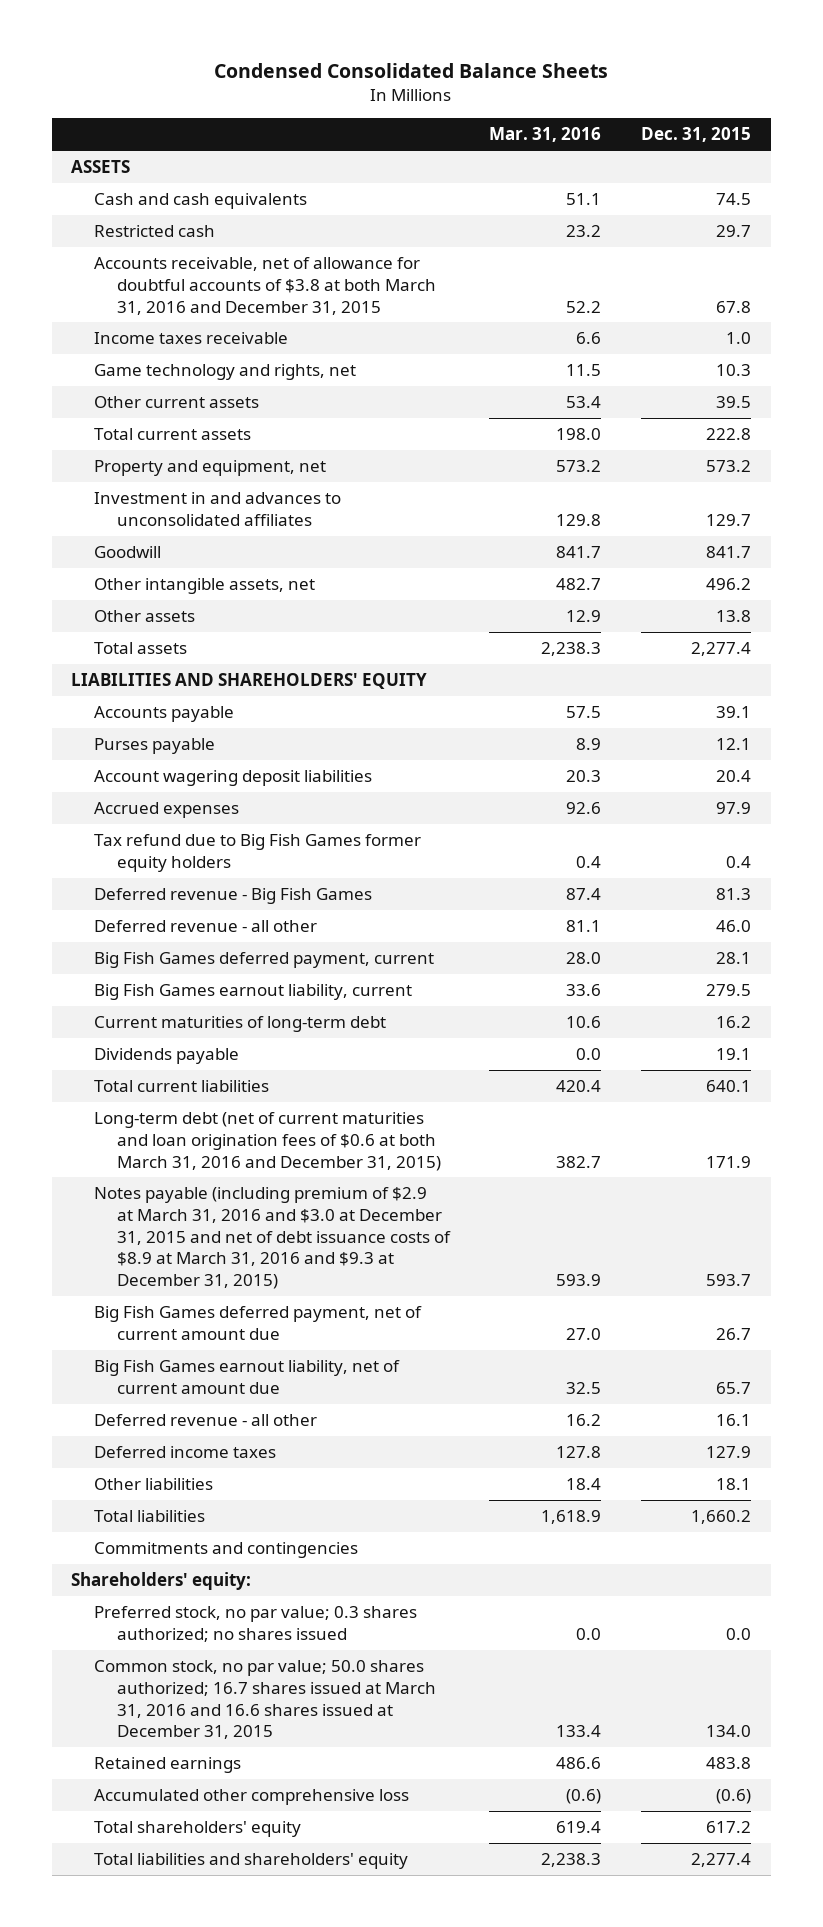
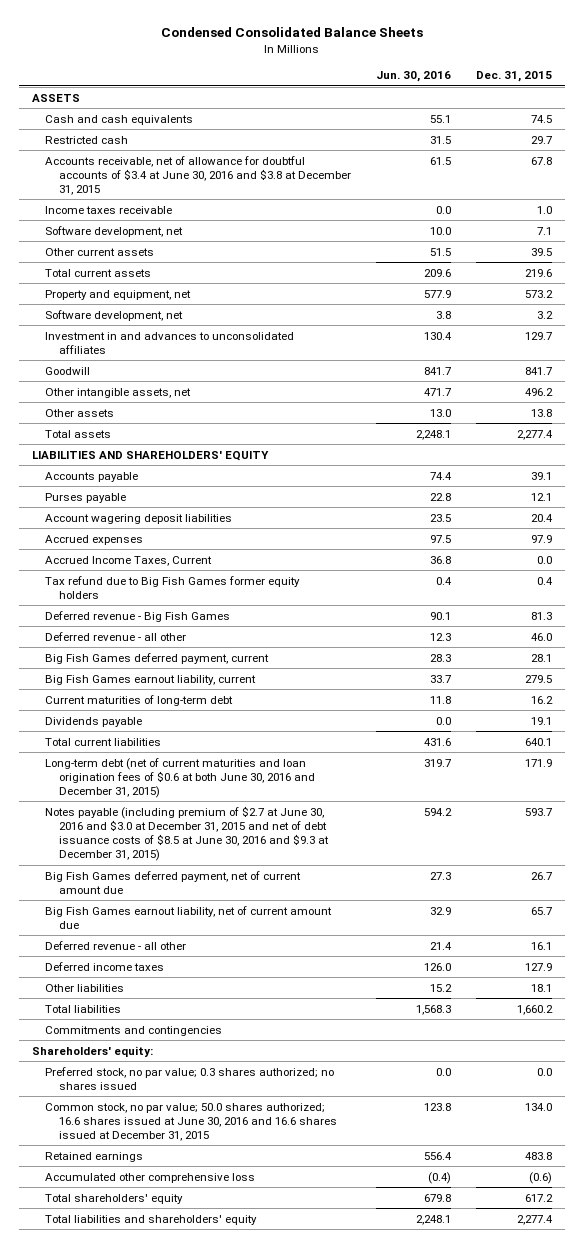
- | Mar. 31, 2016 | Dec. 31, 2015
+ | Jun. 30, 2016 | Dec. 31, 2015
- Accounts receivable, net of allowance for doubtful accounts of $3.8 at both March 31, 2016 and December 31, 2015 | 52.2 | 67.8
+ Accounts receivable, net of allowance for doubtful accounts of $3.4 at June 30, 2016 and $3.8 at December 31, 2015 | 61.5 | 67.8
- Game technology and rights, net | 11.5 | 10.3
+ Software development, net | 10.0 | 7.1
- Total current assets | 198.0 | 222.8
+ Total current assets | 209.6 | 219.6
+ Software development, net | 3.8 | 3.2
+ Accrued Income Taxes, Current | 36.8 | 0.0
- Long-term debt (net of current maturities and loan origination fees of $0.6 at both March 31, 2016 and December 31, 2015) | 382.7 | 171.9
- Notes payable (including premium of $2.9 at March 31, 2016 and $3.0 at December 31, 2015 and net of debt issuance costs of $8.9 at March 31, 2016 and $9.3 at December 31, 2015) | 593.9 | 593.7
+ Long-term debt (net of current maturities and loan origination fees of $0.6 at both June 30, 2016 and December 31, 2015) | 319.7 | 171.9
+ Notes payable (including premium of $2.7 at June 30, 2016 and $3.0 at December 31, 2015 and net of debt issuance costs of $8.5 at June 30, 2016 and $9.3 at December 31, 2015) | 594.2 | 593.7
- Common stock, no par value; 50.0 shares authorized; 16.7 shares issued at March 31, 2016 and 16.6 shares issued at December 31, 2015 | 133.4 | 134.0
+ Common stock, no par value; 50.0 shares authorized; 16.6 shares issued at June 30, 2016 and 16.6 shares issued at December 31, 2015 | 123.8 | 134.0

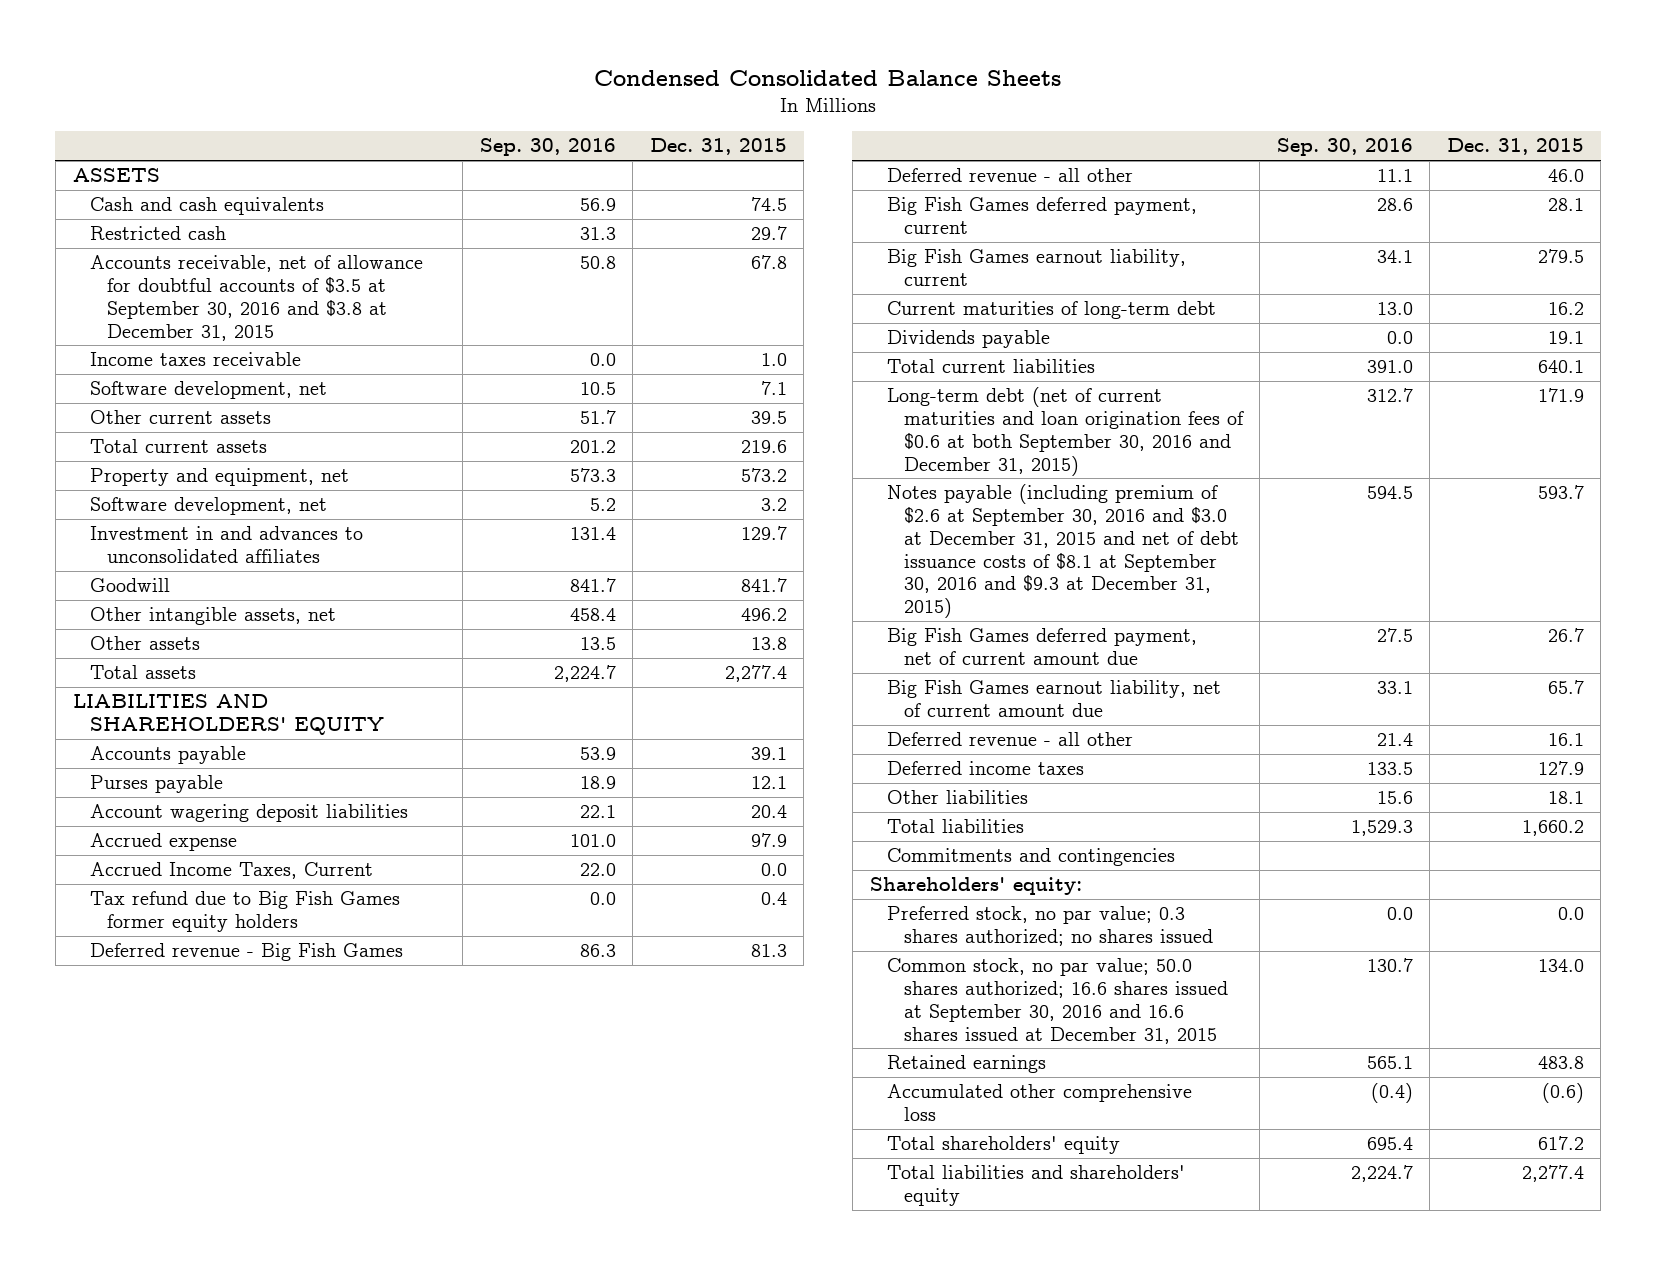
- | Jun. 30, 2016 | Dec. 31, 2015
+ | Sep. 30, 2016 | Dec. 31, 2015
- Accounts receivable, net of allowance for doubtful accounts of $3.4 at June 30, 2016 and $3.8 at December 31, 2015 | 61.5 | 67.8
+ Accounts receivable, net of allowance for doubtful accounts of $3.5 at September 30, 2016 and $3.8 at December 31, 2015 | 50.8 | 67.8
- Accrued expenses | 97.5 | 97.9
+ Accrued expense | 101.0 | 97.9
- Long-term debt (net of current maturities and loan origination fees of $0.6 at both June 30, 2016 and December 31, 2015) | 319.7 | 171.9
- Notes payable (including premium of $2.7 at June 30, 2016 and $3.0 at December 31, 2015 and net of debt issuance costs of $8.5 at June 30, 2016 and $9.3 at December 31, 2015) | 594.2 | 593.7
+ Long-term debt (net of current maturities and loan origination fees of $0.6 at both September 30, 2016 and December 31, 2015) | 312.7 | 171.9
+ Notes payable (including premium of $2.6 at September 30, 2016 and $3.0 at December 31, 2015 and net of debt issuance costs of $8.1 at September 30, 2016 and $9.3 at December 31, 2015) | 594.5 | 593.7
- Common stock, no par value; 50.0 shares authorized; 16.6 shares issued at June 30, 2016 and 16.6 shares issued at December 31, 2015 | 123.8 | 134.0
+ Common stock, no par value; 50.0 shares authorized; 16.6 shares issued at September 30, 2016 and 16.6 shares issued at December 31, 2015 | 130.7 | 134.0

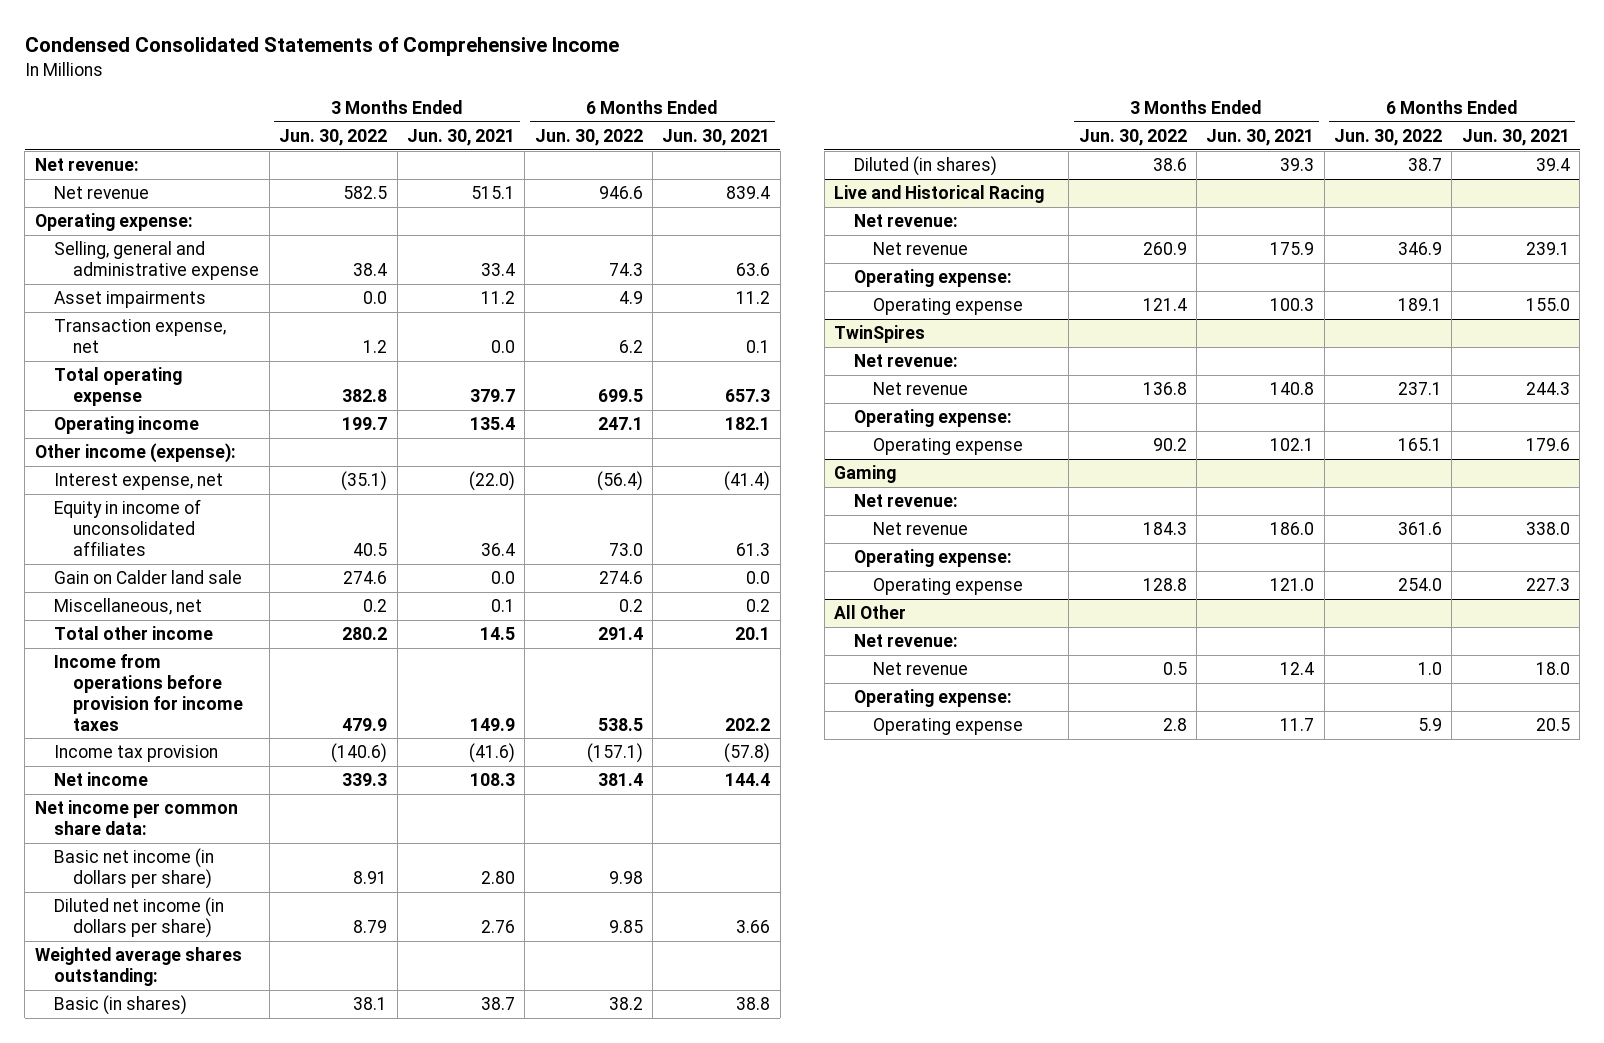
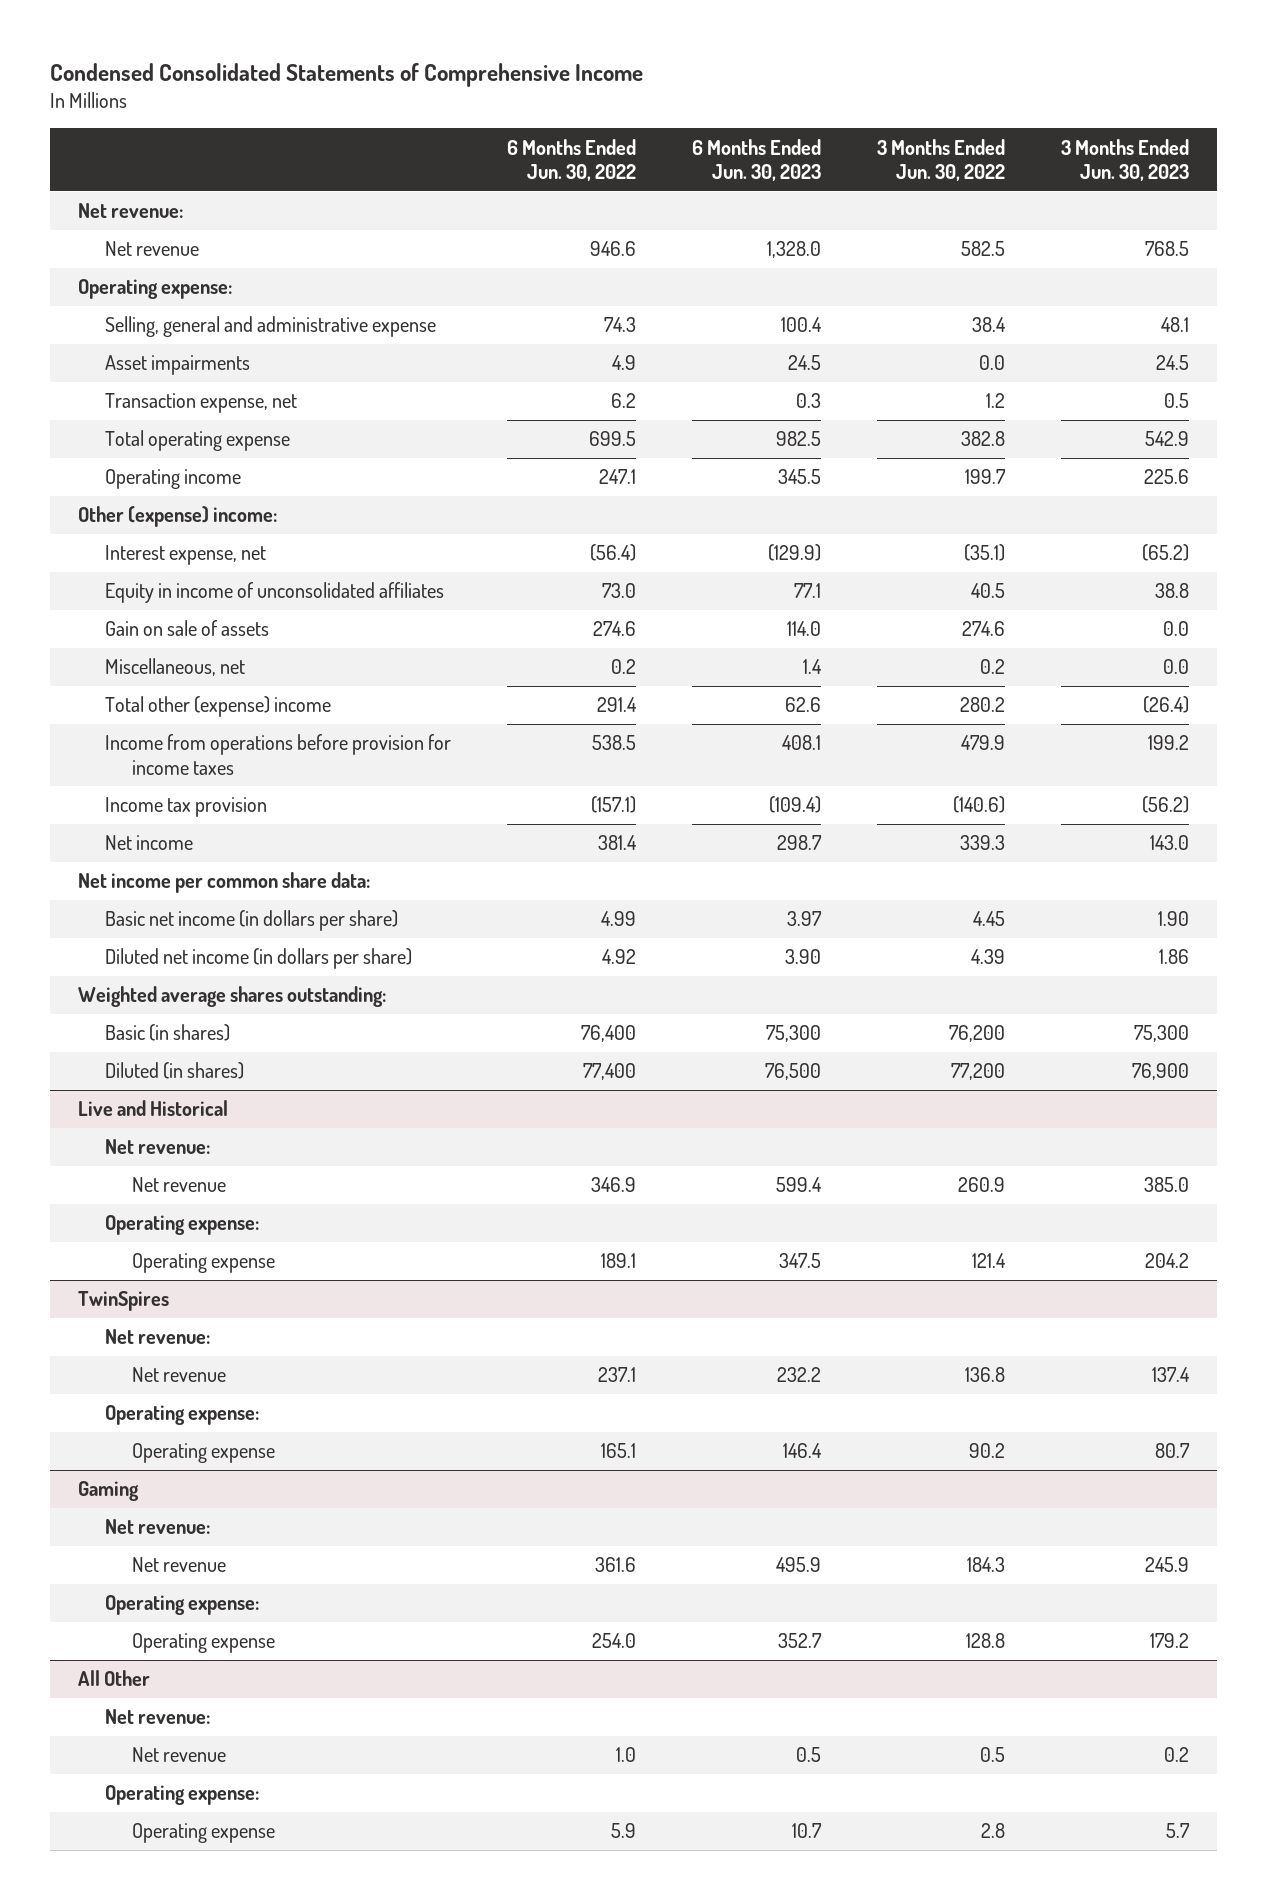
- | 3 Months Ended Jun. 30, 2022 | 3 Months Ended Jun. 30, 2021 | 6 Months Ended Jun. 30, 2022 | 6 Months Ended Jun. 30, 2021
+ | 6 Months Ended Jun. 30, 2022 | 6 Months Ended Jun. 30, 2023 | 3 Months Ended Jun. 30, 2022 | 3 Months Ended Jun. 30, 2023
- Other income (expense):
+ Other (expense) income:
- Gain on Calder land sale | 274.6 | 0.0 | 274.6 | 0.0
+ Gain on sale of assets | 274.6 | 114.0 | 274.6 | 0.0
- Total other income | 280.2 | 14.5 | 291.4 | 20.1
+ Total other (expense) income | 291.4 | 62.6 | 280.2 | (26.4)
- Basic net income (in dollars per share) | 8.91 | 2.80 | 9.98 |
- Diluted net income (in dollars per share) | 8.79 | 2.76 | 9.85 | 3.66
+ Basic net income (in dollars per share) | 4.99 | 3.97 | 4.45 | 1.90
+ Diluted net income (in dollars per share) | 4.92 | 3.90 | 4.39 | 1.86
- Basic (in shares) | 38.1 | 38.7 | 38.2 | 38.8
- Diluted (in shares) | 38.6 | 39.3 | 38.7 | 39.4
- Live and Historical Racing
+ Basic (in shares) | 76,400 | 75,300 | 76,200 | 75,300
+ Diluted (in shares) | 77,400 | 76,500 | 77,200 | 76,900
+ Live and Historical

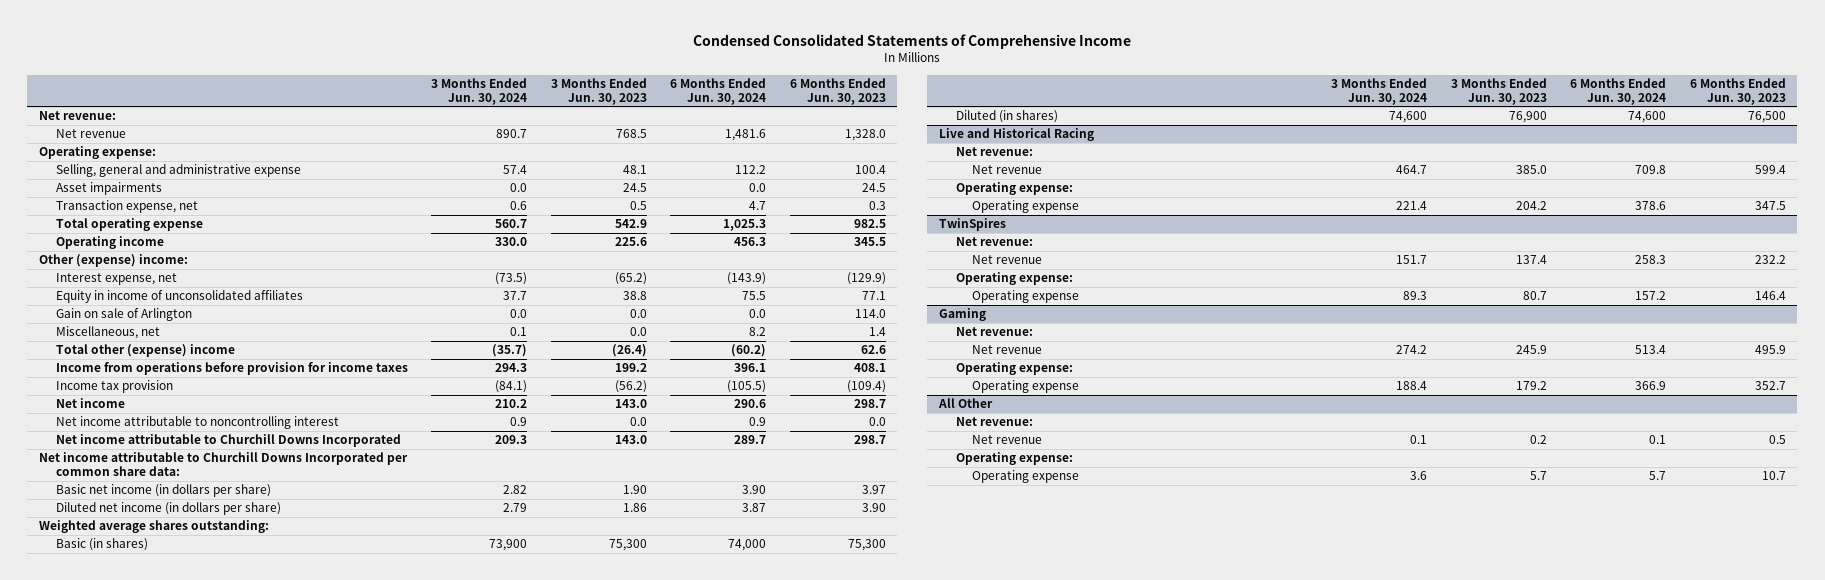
- | 6 Months Ended Jun. 30, 2022 | 6 Months Ended Jun. 30, 2023 | 3 Months Ended Jun. 30, 2022 | 3 Months Ended Jun. 30, 2023
+ | 3 Months Ended Jun. 30, 2024 | 3 Months Ended Jun. 30, 2023 | 6 Months Ended Jun. 30, 2024 | 6 Months Ended Jun. 30, 2023
- Gain on sale of assets | 274.6 | 114.0 | 274.6 | 0.0
+ Gain on sale of Arlington | 0.0 | 0.0 | 0.0 | 114.0
- Net income per common share data:
+ Net income attributable to noncontrolling interest | 0.9 | 0.0 | 0.9 | 0.0
+ Net income attributable to Churchill Downs Incorporated | 209.3 | 143.0 | 289.7 | 298.7
+ Net income attributable to Churchill Downs Incorporated per common share data:
- Live and Historical
+ Live and Historical Racing

